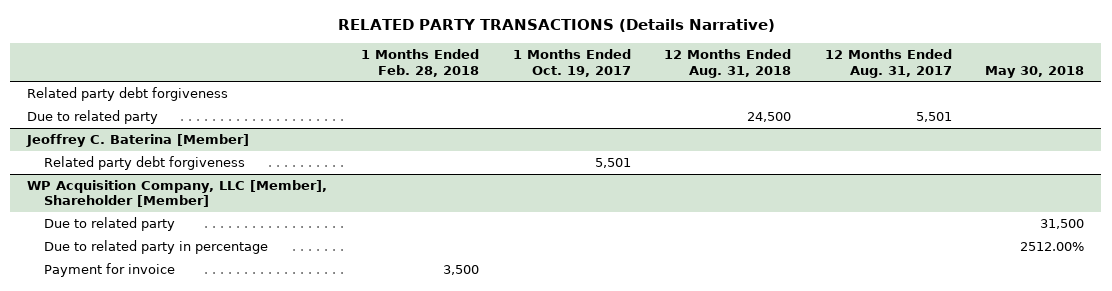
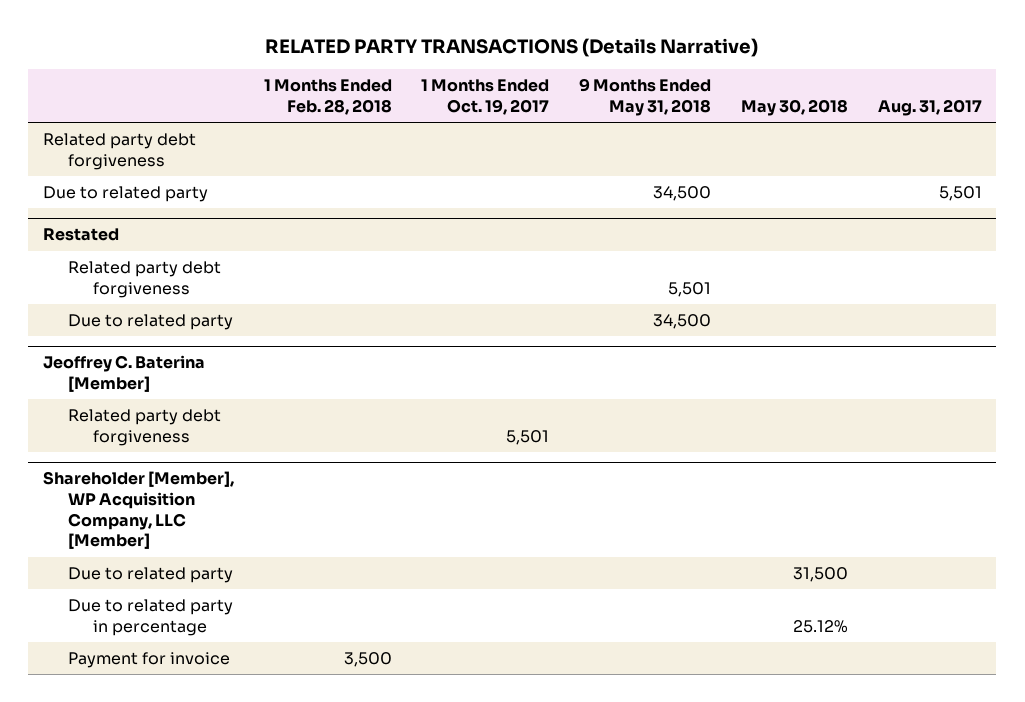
- | 1 Months Ended Feb. 28, 2018 | 1 Months Ended Oct. 19, 2017 | 12 Months Ended Aug. 31, 2018 | 12 Months Ended Aug. 31, 2017 | May 30, 2018
+ | 1 Months Ended Feb. 28, 2018 | 1 Months Ended Oct. 19, 2017 | 9 Months Ended May 31, 2018 | May 30, 2018 | Aug. 31, 2017
+ Restated
+ Related party debt forgiveness | | | 5,501 | |
+ Due to related party | | | 34,500 | |
- WP Acquisition Company, LLC [Member], Shareholder [Member]
+ Shareholder [Member], WP Acquisition Company, LLC [Member]
- Due to related party in percentage | | | | | 2512.00%
+ Due to related party in percentage | | | | 25.12% |

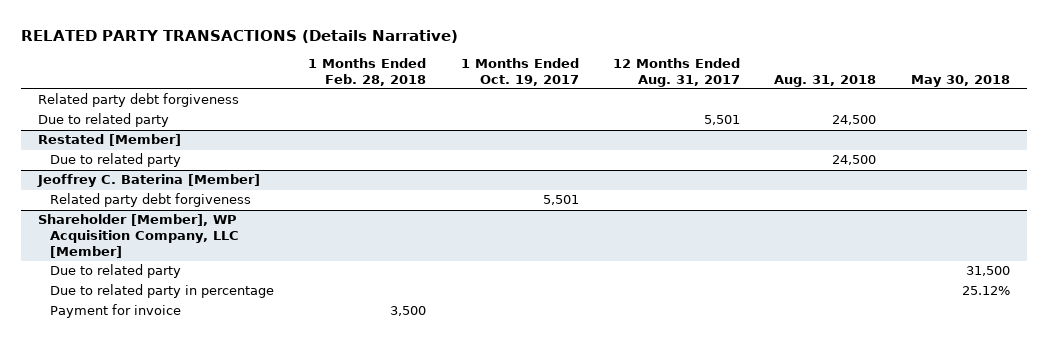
- | 1 Months Ended Feb. 28, 2018 | 1 Months Ended Oct. 19, 2017 | 9 Months Ended May 31, 2018 | May 30, 2018 | Aug. 31, 2017
+ | 1 Months Ended Feb. 28, 2018 | 1 Months Ended Oct. 19, 2017 | 12 Months Ended Aug. 31, 2017 | Aug. 31, 2018 | May 30, 2018
- Restated
- Related party debt forgiveness | | | 5,501 | |
+ Restated [Member]

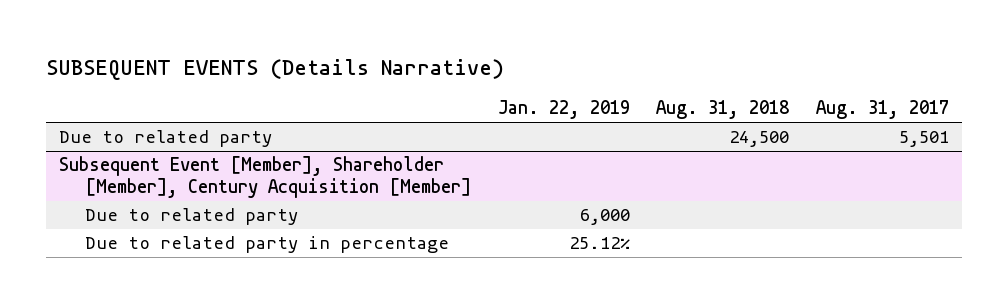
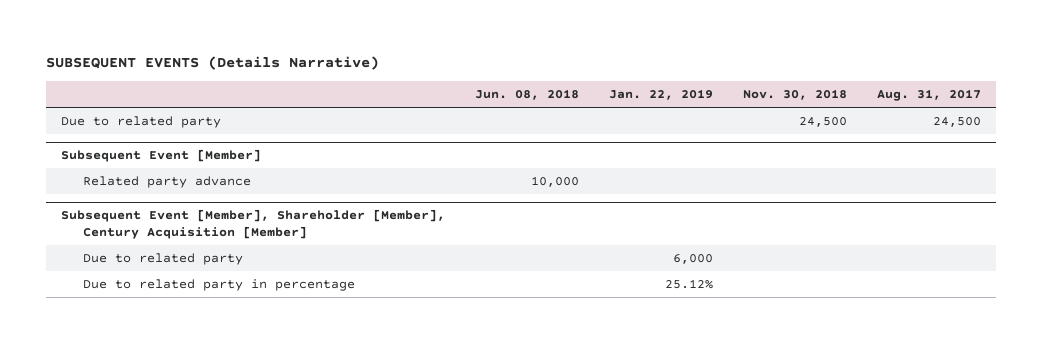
- | Jan. 22, 2019 | Aug. 31, 2018 | Aug. 31, 2017
+ | Jun. 08, 2018 | Jan. 22, 2019 | Nov. 30, 2018 | Aug. 31, 2017
- Due to related party | | 24,500 | 5,501
+ Due to related party | | | 24,500 | 24,500
+ Subsequent Event [Member]
+ Related party advance | 10,000 | | |

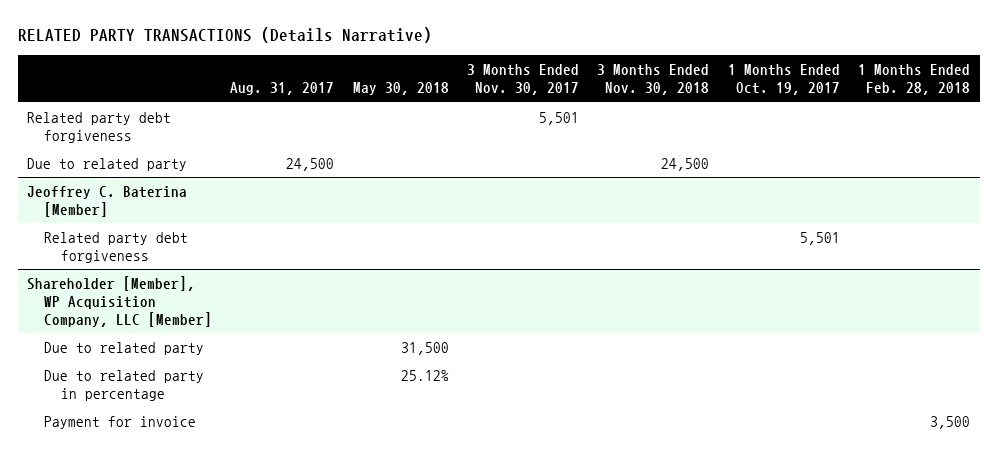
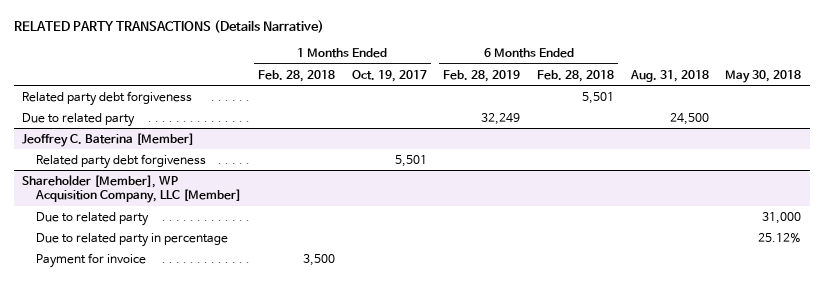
- | Aug. 31, 2017 | May 30, 2018 | 3 Months Ended Nov. 30, 2017 | 3 Months Ended Nov. 30, 2018 | 1 Months Ended Oct. 19, 2017 | 1 Months Ended Feb. 28, 2018
+ | 1 Months Ended Feb. 28, 2018 | 1 Months Ended Oct. 19, 2017 | 6 Months Ended Feb. 28, 2019 | 6 Months Ended Feb. 28, 2018 | Aug. 31, 2018 | May 30, 2018
@ Shareholder [Member], WP Acquisition Company, LLC [Member]
- Due to related party | | 31,500 | | | |
+ Due to related party | | | | | | 31,000

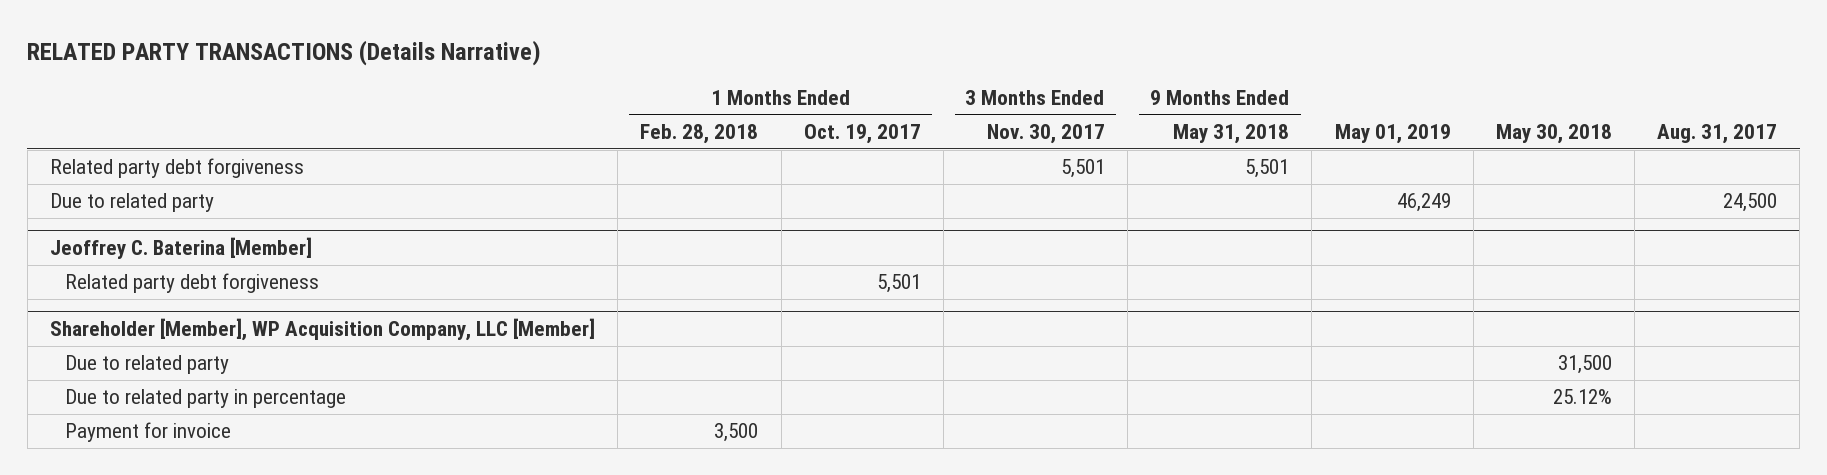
- | 1 Months Ended Feb. 28, 2018 | 1 Months Ended Oct. 19, 2017 | 6 Months Ended Feb. 28, 2019 | 6 Months Ended Feb. 28, 2018 | Aug. 31, 2018 | May 30, 2018
+ | 1 Months Ended Feb. 28, 2018 | 1 Months Ended Oct. 19, 2017 | 3 Months Ended Nov. 30, 2017 | 9 Months Ended May 31, 2018 | May 01, 2019 | May 30, 2018 | Aug. 31, 2017
@ Shareholder [Member], WP Acquisition Company, LLC [Member]
- Due to related party | | | | | | 31,000
+ Due to related party | | | | | | 31,500 |

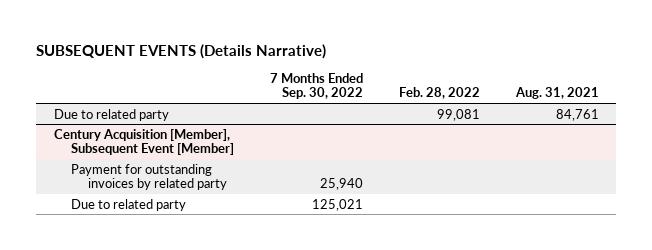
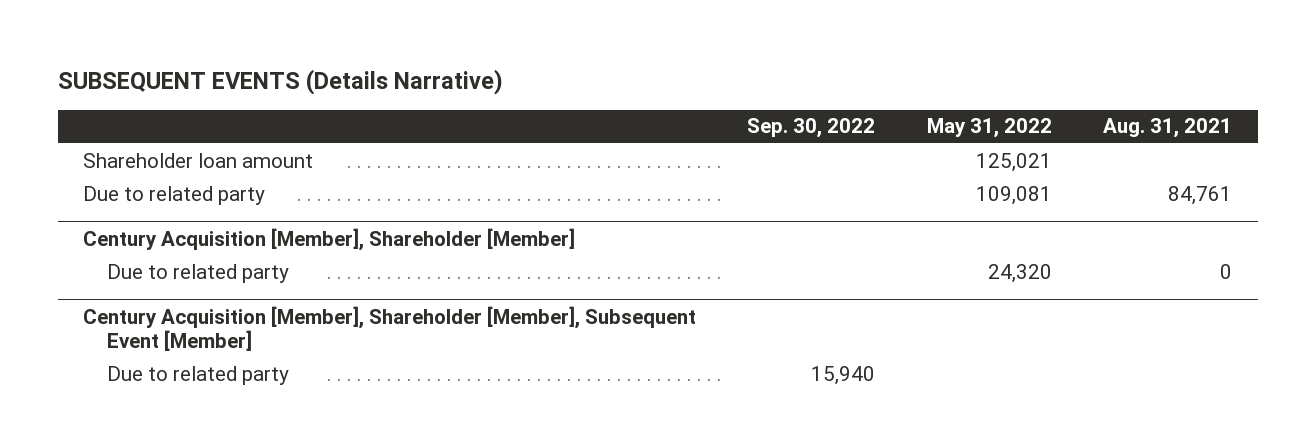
- | 7 Months Ended Sep. 30, 2022 | Feb. 28, 2022 | Aug. 31, 2021
+ | Sep. 30, 2022 | May 31, 2022 | Aug. 31, 2021
+ Shareholder loan amount | | 125,021 |
- Century Acquisition [Member], Subsequent Event [Member]
- Payment for outstanding invoices by related party | 25,940 | |
+ Century Acquisition [Member], Shareholder [Member]
+ Due to related party | | 24,320 | 0
+ Century Acquisition [Member], Shareholder [Member], Subsequent Event [Member]

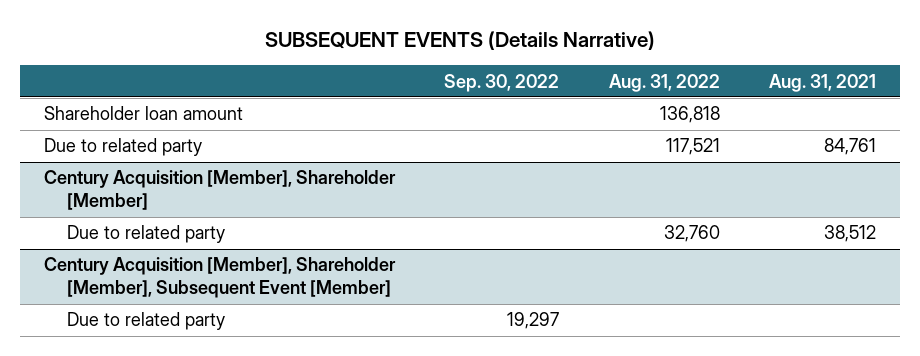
- | Sep. 30, 2022 | May 31, 2022 | Aug. 31, 2021
+ | Sep. 30, 2022 | Aug. 31, 2022 | Aug. 31, 2021
@ Century Acquisition [Member], Shareholder [Member]
- Due to related party | | 24,320 | 0
+ Due to related party | | 32,760 | 38,512
@ Century Acquisition [Member], Shareholder [Member], Subsequent Event [Member]
- Due to related party | 15,940 | |
+ Due to related party | 19,297 | |

